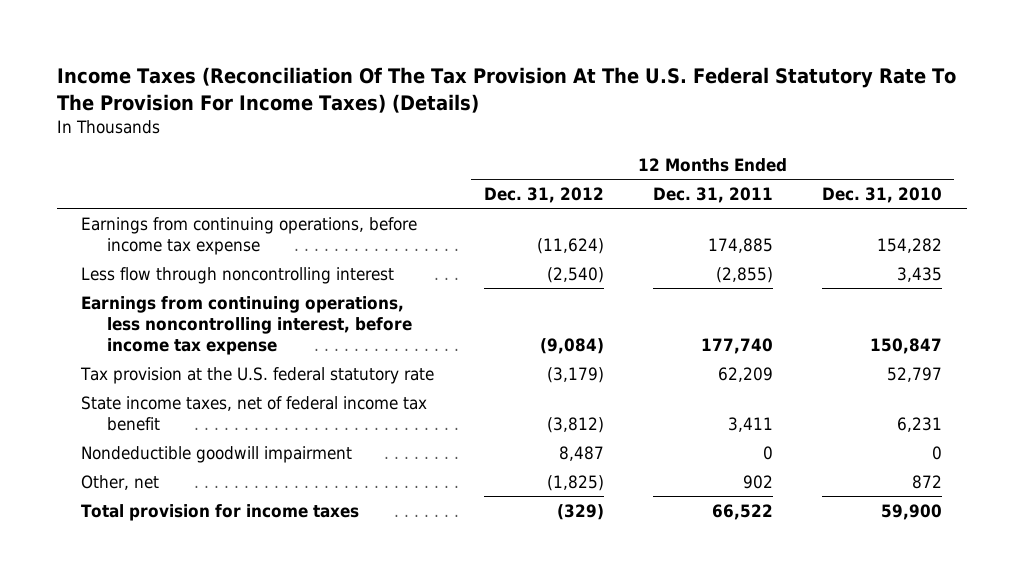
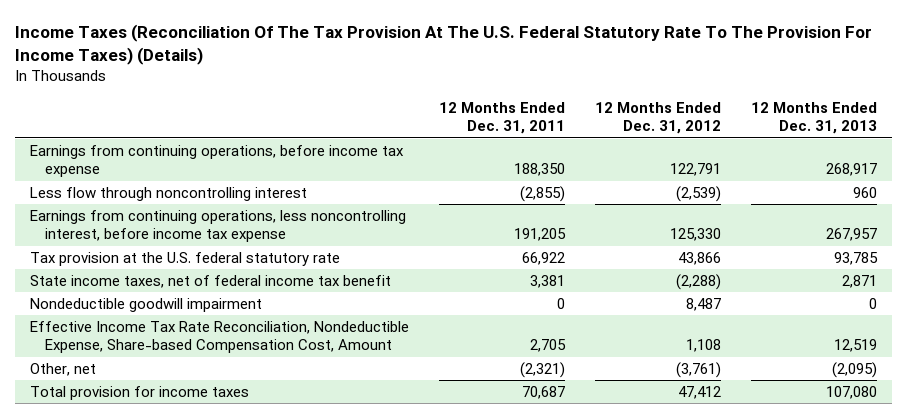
- | 12 Months Ended Dec. 31, 2012 | 12 Months Ended Dec. 31, 2011 | 12 Months Ended Dec. 31, 2010
+ | 12 Months Ended Dec. 31, 2011 | 12 Months Ended Dec. 31, 2012 | 12 Months Ended Dec. 31, 2013
- Earnings from continuing operations, before income tax expense | (11,624) | 174,885 | 154,282
- Less flow through noncontrolling interest | (2,540) | (2,855) | 3,435
- Earnings from continuing operations, less noncontrolling interest, before income tax expense | (9,084) | 177,740 | 150,847
- Tax provision at the U.S. federal statutory rate | (3,179) | 62,209 | 52,797
- State income taxes, net of federal income tax benefit | (3,812) | 3,411 | 6,231
+ Earnings from continuing operations, before income tax expense | 188,350 | 122,791 | 268,917
+ Less flow through noncontrolling interest | (2,855) | (2,539) | 960
+ Earnings from continuing operations, less noncontrolling interest, before income tax expense | 191,205 | 125,330 | 267,957
+ Tax provision at the U.S. federal statutory rate | 66,922 | 43,866 | 93,785
+ State income taxes, net of federal income tax benefit | 3,381 | (2,288) | 2,871
- Other, net | (1,825) | 902 | 872
- Total provision for income taxes | (329) | 66,522 | 59,900
+ Effective Income Tax Rate Reconciliation, Nondeductible Expense, Share-based Compensation Cost, Amount | 2,705 | 1,108 | 12,519
+ Other, net | (2,321) | (3,761) | (2,095)
+ Total provision for income taxes | 70,687 | 47,412 | 107,080

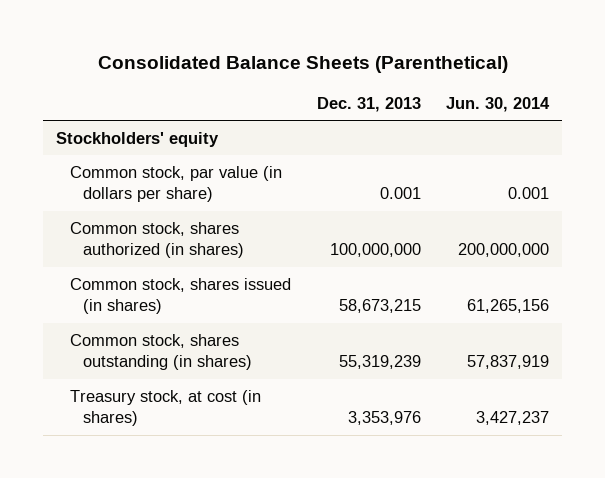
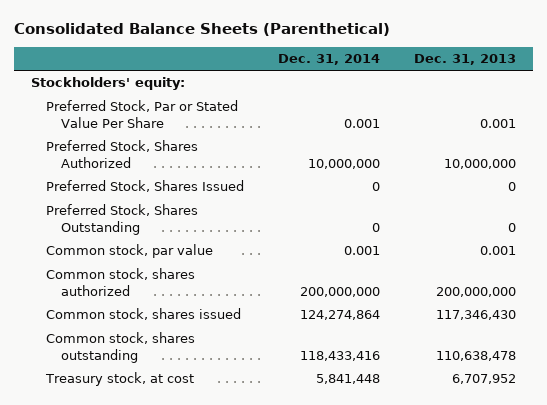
- | Dec. 31, 2013 | Jun. 30, 2014
+ | Dec. 31, 2014 | Dec. 31, 2013
- Stockholders' equity
- Common stock, par value (in dollars per share) | 0.001 | 0.001
- Common stock, shares authorized (in shares) | 100,000,000 | 200,000,000
- Common stock, shares issued (in shares) | 58,673,215 | 61,265,156
- Common stock, shares outstanding (in shares) | 55,319,239 | 57,837,919
- Treasury stock, at cost (in shares) | 3,353,976 | 3,427,237
+ Stockholders' equity:
+ Preferred Stock, Par or Stated Value Per Share | 0.001 | 0.001
+ Preferred Stock, Shares Authorized | 10,000,000 | 10,000,000
+ Preferred Stock, Shares Issued | 0 | 0
+ Preferred Stock, Shares Outstanding | 0 | 0
+ Common stock, par value | 0.001 | 0.001
+ Common stock, shares authorized | 200,000,000 | 200,000,000
+ Common stock, shares issued | 124,274,864 | 117,346,430
+ Common stock, shares outstanding | 118,433,416 | 110,638,478
+ Treasury stock, at cost | 5,841,448 | 6,707,952

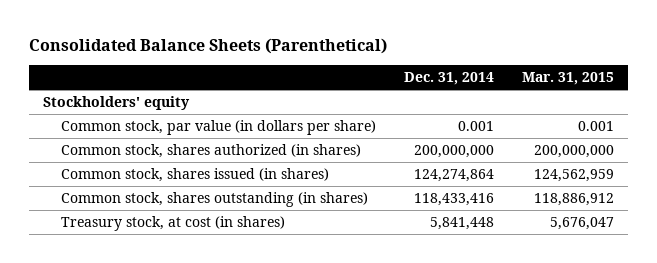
- | Dec. 31, 2014 | Dec. 31, 2013
+ | Dec. 31, 2014 | Mar. 31, 2015
- Stockholders' equity:
- Preferred Stock, Par or Stated Value Per Share | 0.001 | 0.001
- Preferred Stock, Shares Authorized | 10,000,000 | 10,000,000
- Preferred Stock, Shares Issued | 0 | 0
- Preferred Stock, Shares Outstanding | 0 | 0
- Common stock, par value | 0.001 | 0.001
- Common stock, shares authorized | 200,000,000 | 200,000,000
- Common stock, shares issued | 124,274,864 | 117,346,430
- Common stock, shares outstanding | 118,433,416 | 110,638,478
- Treasury stock, at cost | 5,841,448 | 6,707,952
+ Stockholders' equity
+ Common stock, par value (in dollars per share) | 0.001 | 0.001
+ Common stock, shares authorized (in shares) | 200,000,000 | 200,000,000
+ Common stock, shares issued (in shares) | 124,274,864 | 124,562,959
+ Common stock, shares outstanding (in shares) | 118,433,416 | 118,886,912
+ Treasury stock, at cost (in shares) | 5,841,448 | 5,676,047

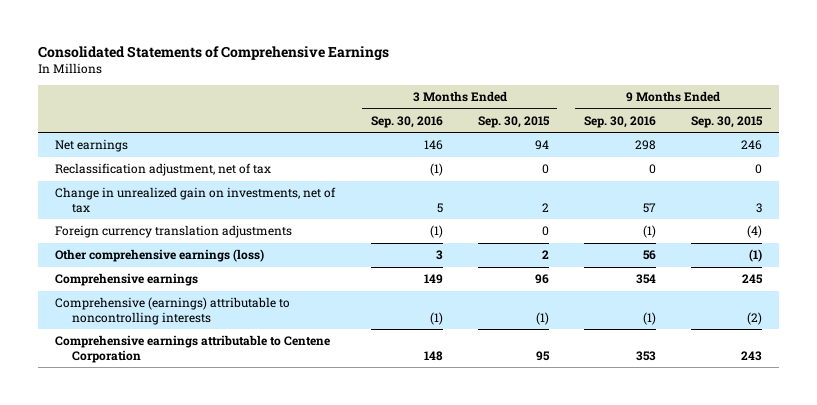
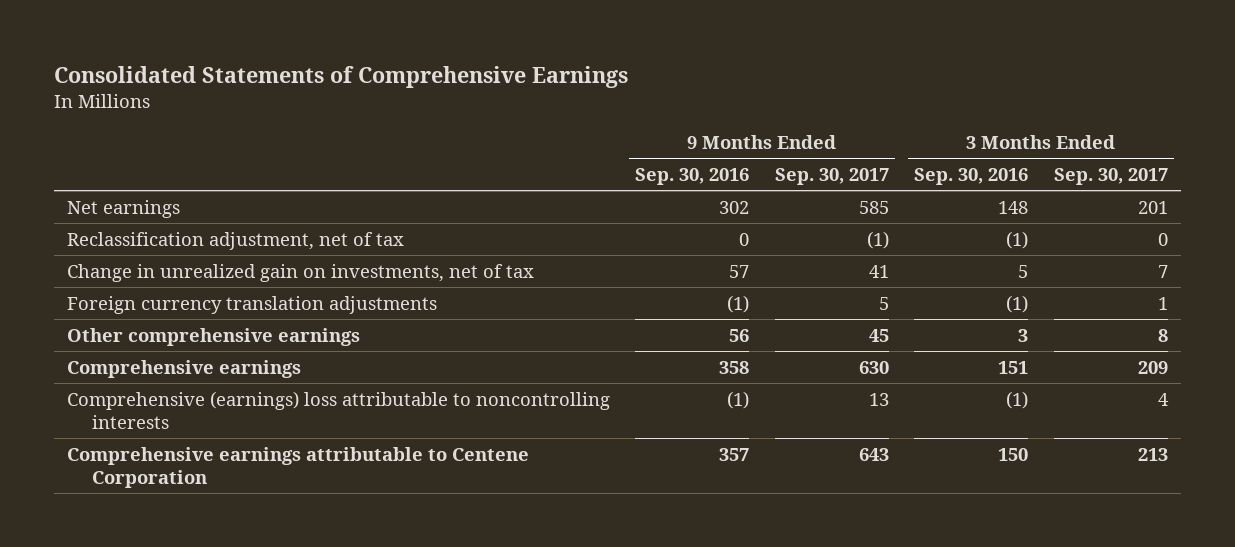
- | 3 Months Ended Sep. 30, 2016 | 3 Months Ended Sep. 30, 2015 | 9 Months Ended Sep. 30, 2016 | 9 Months Ended Sep. 30, 2015
+ | 9 Months Ended Sep. 30, 2016 | 9 Months Ended Sep. 30, 2017 | 3 Months Ended Sep. 30, 2016 | 3 Months Ended Sep. 30, 2017
- Net earnings | 146 | 94 | 298 | 246
+ Net earnings | 302 | 585 | 148 | 201
- Other comprehensive earnings (loss) | 3 | 2 | 56 | (1)
- Comprehensive earnings | 149 | 96 | 354 | 245
- Comprehensive (earnings) attributable to noncontrolling interests | (1) | (1) | (1) | (2)
- Comprehensive earnings attributable to Centene Corporation | 148 | 95 | 353 | 243
+ Other comprehensive earnings | 56 | 45 | 3 | 8
+ Comprehensive earnings | 358 | 630 | 151 | 209
+ Comprehensive (earnings) loss attributable to noncontrolling interests | (1) | 13 | (1) | 4
+ Comprehensive earnings attributable to Centene Corporation | 357 | 643 | 150 | 213

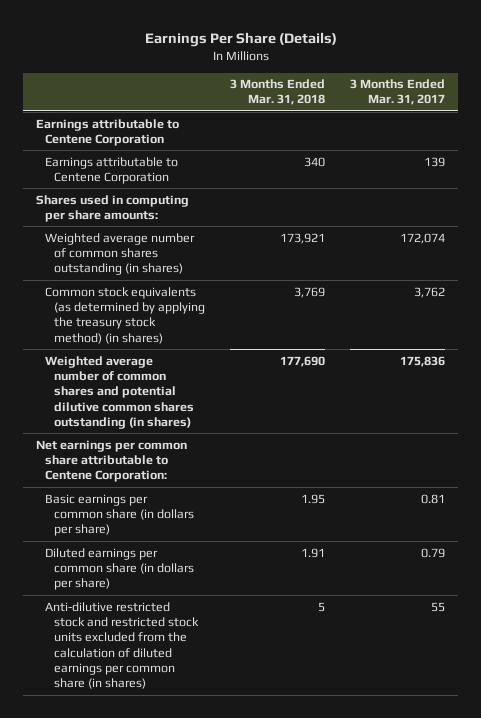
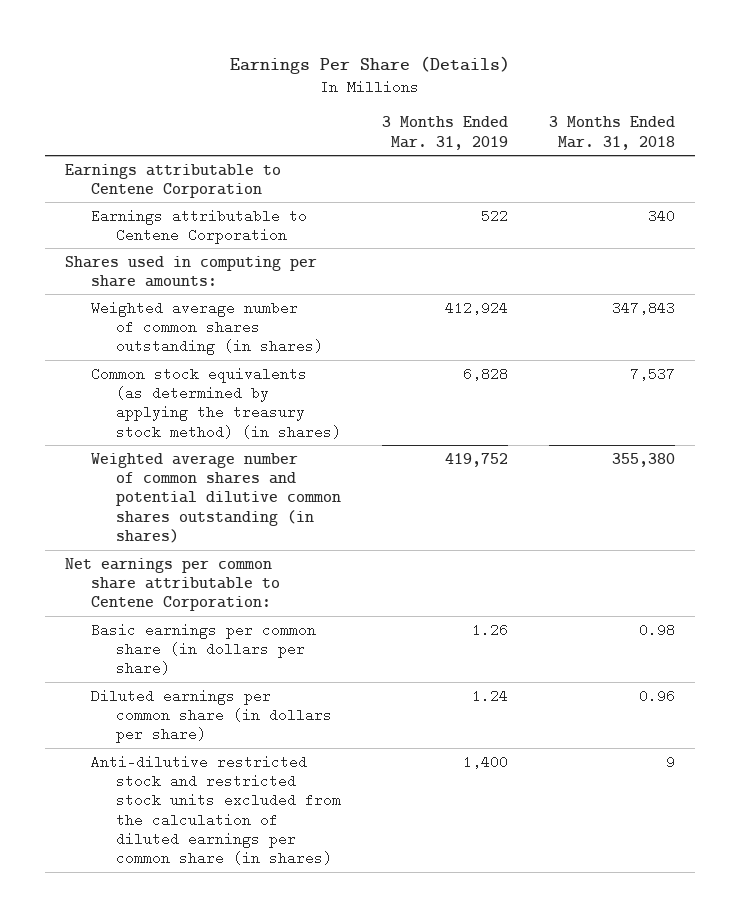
- | 3 Months Ended Mar. 31, 2018 | 3 Months Ended Mar. 31, 2017
+ | 3 Months Ended Mar. 31, 2019 | 3 Months Ended Mar. 31, 2018
- Weighted average number of common shares outstanding (in shares) | 173,921 | 172,074
- Common stock equivalents (as determined by applying the treasury stock method) (in shares) | 3,769 | 3,762
- Weighted average number of common shares and potential dilutive common shares outstanding (in shares) | 177,690 | 175,836
+ Weighted average number of common shares outstanding (in shares) | 412,924 | 347,843
+ Common stock equivalents (as determined by applying the treasury stock method) (in shares) | 6,828 | 7,537
+ Weighted average number of common shares and potential dilutive common shares outstanding (in shares) | 419,752 | 355,380
- Basic earnings per common share (in dollars per share) | 1.95 | 0.81
- Diluted earnings per common share (in dollars per share) | 1.91 | 0.79
- Anti-dilutive restricted stock and restricted stock units excluded from the calculation of diluted earnings per common share (in shares) | 5 | 55
+ Basic earnings per common share (in dollars per share) | 1.26 | 0.98
+ Diluted earnings per common share (in dollars per share) | 1.24 | 0.96
+ Anti-dilutive restricted stock and restricted stock units excluded from the calculation of diluted earnings per common share (in shares) | 1,400 | 9

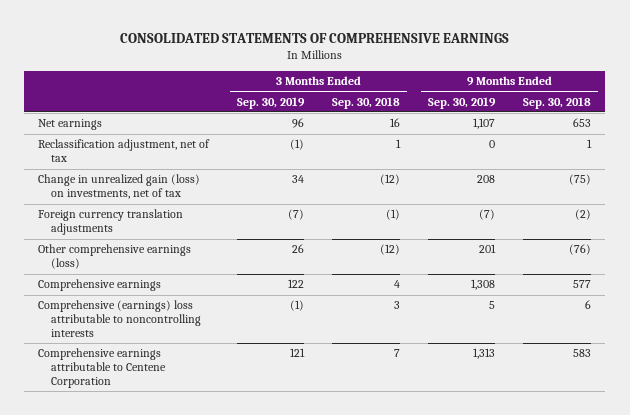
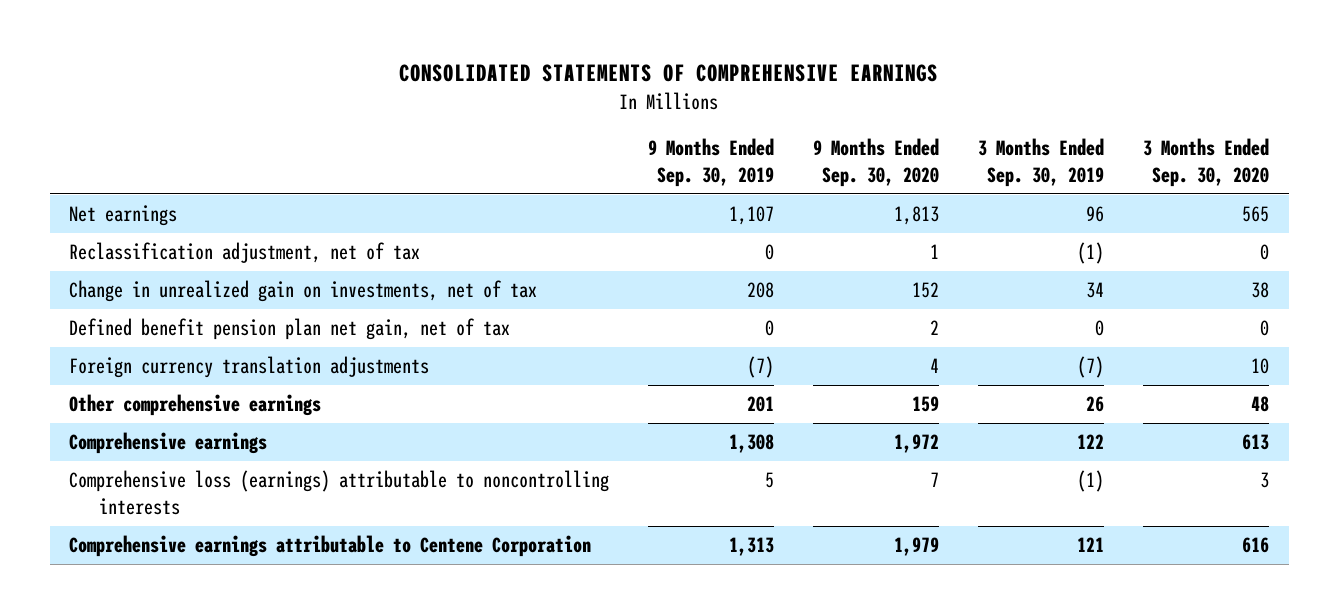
- | 3 Months Ended Sep. 30, 2019 | 3 Months Ended Sep. 30, 2018 | 9 Months Ended Sep. 30, 2019 | 9 Months Ended Sep. 30, 2018
+ | 9 Months Ended Sep. 30, 2019 | 9 Months Ended Sep. 30, 2020 | 3 Months Ended Sep. 30, 2019 | 3 Months Ended Sep. 30, 2020
- Change in unrealized gain (loss) on investments, net of tax | 34 | (12) | 208 | (75)
+ Change in unrealized gain on investments, net of tax | 208 | 152 | 34 | 38
+ Defined benefit pension plan net gain, net of tax | 0 | 2 | 0 | 0
- Other comprehensive earnings (loss) | 26 | (12) | 201 | (76)
+ Other comprehensive earnings | 201 | 159 | 26 | 48
- Comprehensive (earnings) loss attributable to noncontrolling interests | (1) | 3 | 5 | 6
+ Comprehensive loss (earnings) attributable to noncontrolling interests | 5 | 7 | (1) | 3

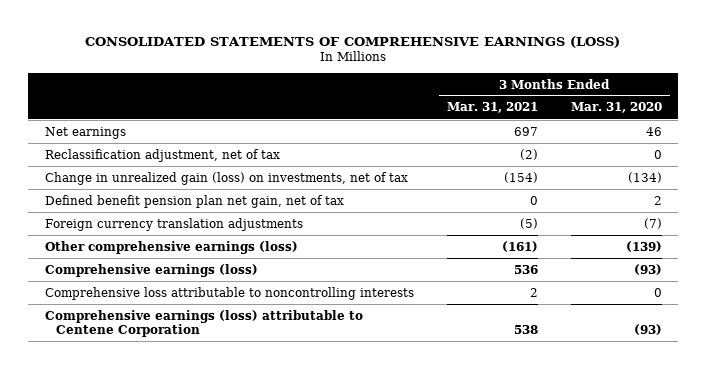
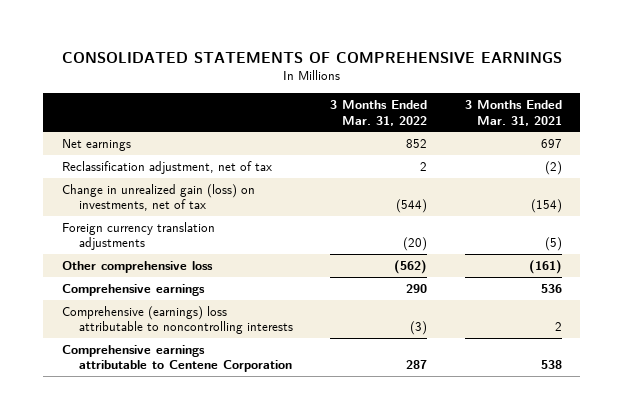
- CONSOLIDATED STATEMENTS OF COMPREHENSIVE EARNINGS (LOSS)
+ CONSOLIDATED STATEMENTS OF COMPREHENSIVE EARNINGS
- | 3 Months Ended Mar. 31, 2021 | 3 Months Ended Mar. 31, 2020
+ | 3 Months Ended Mar. 31, 2022 | 3 Months Ended Mar. 31, 2021
- Defined benefit pension plan net gain, net of tax | 0 | 2
- Other comprehensive earnings (loss) | (161) | (139)
- Comprehensive earnings (loss) | 536 | (93)
- Comprehensive loss attributable to noncontrolling interests | 2 | 0
- Comprehensive earnings (loss) attributable to Centene Corporation | 538 | (93)
+ Other comprehensive loss | (562) | (161)
+ Comprehensive earnings | 290 | 536
+ Comprehensive (earnings) loss attributable to noncontrolling interests | (3) | 2
+ Comprehensive earnings attributable to Centene Corporation | 287 | 538

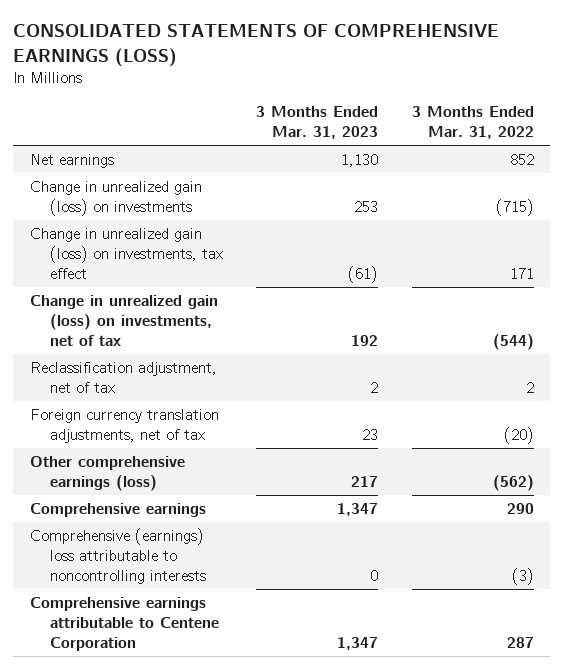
- CONSOLIDATED STATEMENTS OF COMPREHENSIVE EARNINGS
+ CONSOLIDATED STATEMENTS OF COMPREHENSIVE EARNINGS (LOSS)
- | 3 Months Ended Mar. 31, 2022 | 3 Months Ended Mar. 31, 2021
+ | 3 Months Ended Mar. 31, 2023 | 3 Months Ended Mar. 31, 2022
+ Change in unrealized gain (loss) on investments | 253 | (715)
+ Change in unrealized gain (loss) on investments, tax effect | (61) | 171
- Foreign currency translation adjustments | (20) | (5)
- Other comprehensive loss | (562) | (161)
moved down: Reclassification adjustment, net of tax | 2 | 2
+ Foreign currency translation adjustments, net of tax | 23 | (20)
+ Other comprehensive earnings (loss) | 217 | (562)

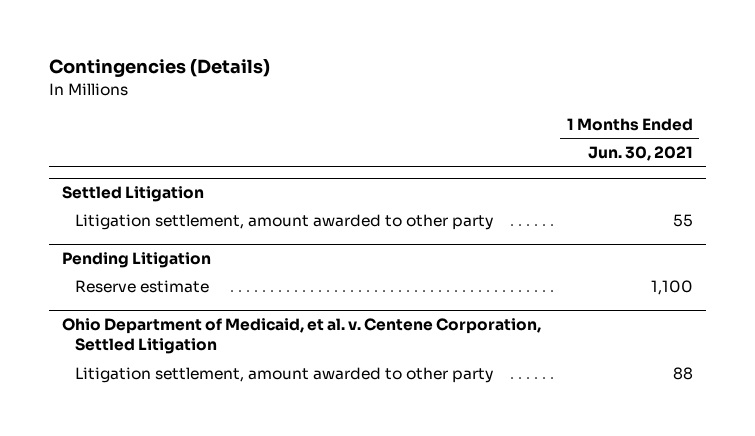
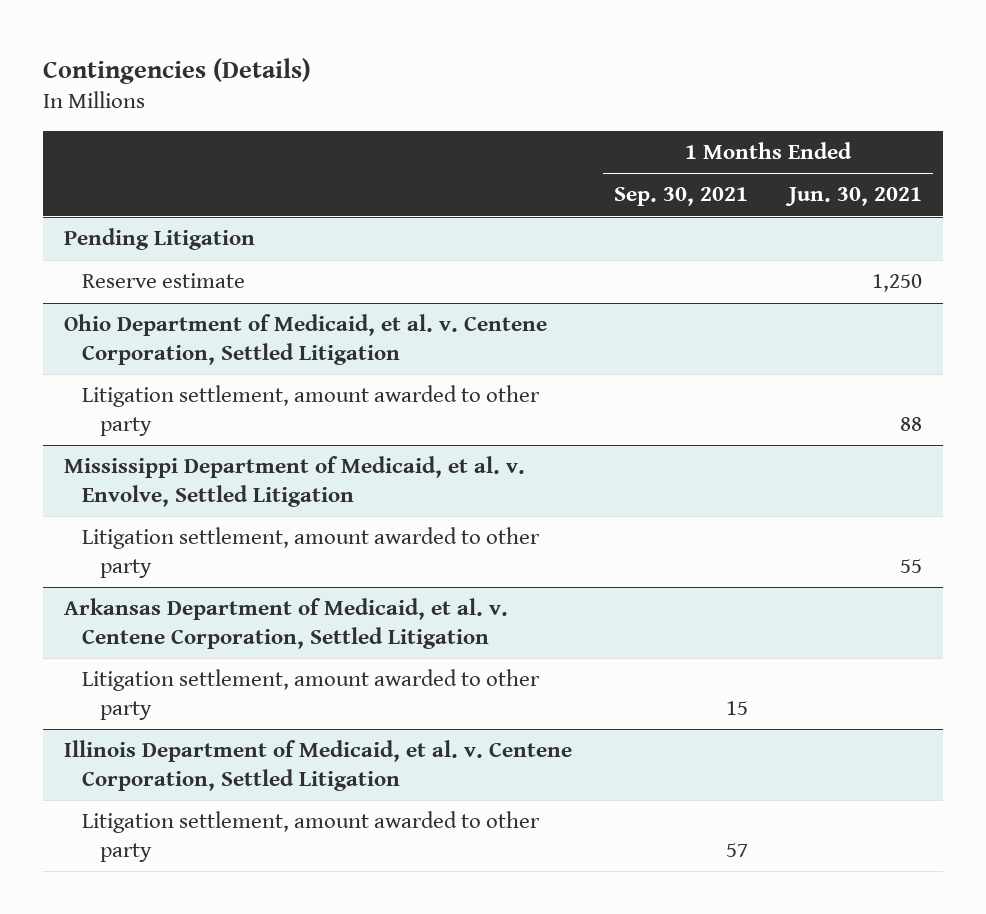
- | 1 Months Ended Jun. 30, 2021
+ | 1 Months Ended Sep. 30, 2021 | 1 Months Ended Jun. 30, 2021
- Settled Litigation
- Litigation settlement, amount awarded to other party | 55
@ Pending Litigation
- Reserve estimate | 1,100
+ Reserve estimate | | 1,250
+ Mississippi Department of Medicaid, et al. v. Envolve, Settled Litigation
+ Litigation settlement, amount awarded to other party | | 55
+ Arkansas Department of Medicaid, et al. v. Centene Corporation, Settled Litigation
+ Litigation settlement, amount awarded to other party | 15 |
+ Illinois Department of Medicaid, et al. v. Centene Corporation, Settled Litigation
+ Litigation settlement, amount awarded to other party | 57 |

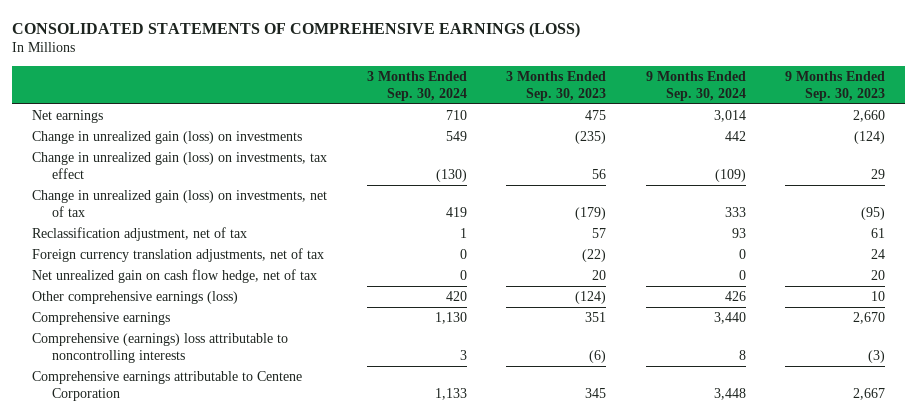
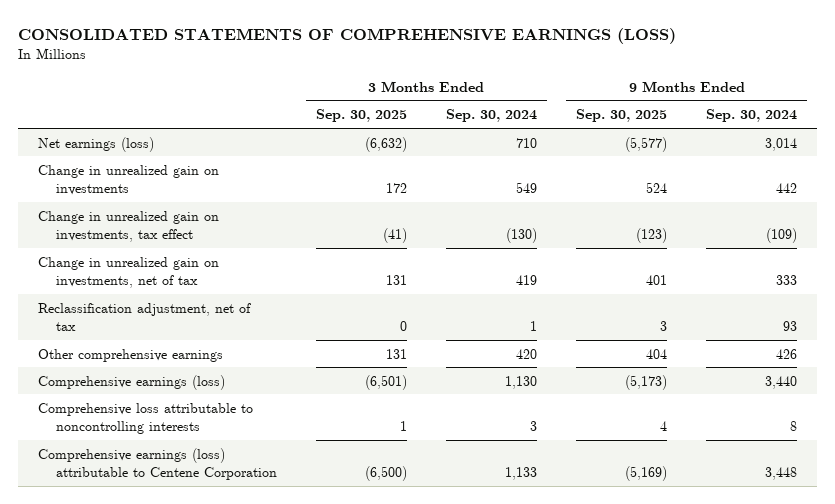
- | 3 Months Ended Sep. 30, 2024 | 3 Months Ended Sep. 30, 2023 | 9 Months Ended Sep. 30, 2024 | 9 Months Ended Sep. 30, 2023
+ | 3 Months Ended Sep. 30, 2025 | 3 Months Ended Sep. 30, 2024 | 9 Months Ended Sep. 30, 2025 | 9 Months Ended Sep. 30, 2024
- Net earnings | 710 | 475 | 3,014 | 2,660
- Change in unrealized gain (loss) on investments | 549 | (235) | 442 | (124)
- Change in unrealized gain (loss) on investments, tax effect | (130) | 56 | (109) | 29
- Change in unrealized gain (loss) on investments, net of tax | 419 | (179) | 333 | (95)
+ Net earnings (loss) | (6,632) | 710 | (5,577) | 3,014
+ Change in unrealized gain on investments | 172 | 549 | 524 | 442
+ Change in unrealized gain on investments, tax effect | (41) | (130) | (123) | (109)
+ Change in unrealized gain on investments, net of tax | 131 | 419 | 401 | 333
- Foreign currency translation adjustments, net of tax | 0 | (22) | 0 | 24
- Net unrealized gain on cash flow hedge, net of tax | 0 | 20 | 0 | 20
- Other comprehensive earnings (loss) | 420 | (124) | 426 | 10
- Comprehensive earnings | 1,130 | 351 | 3,440 | 2,670
- Comprehensive (earnings) loss attributable to noncontrolling interests | 3 | (6) | 8 | (3)
- Comprehensive earnings attributable to Centene Corporation | 1,133 | 345 | 3,448 | 2,667
+ Other comprehensive earnings | 131 | 420 | 404 | 426
+ Comprehensive earnings (loss) | (6,501) | 1,130 | (5,173) | 3,440
+ Comprehensive loss attributable to noncontrolling interests | 1 | 3 | 4 | 8
+ Comprehensive earnings (loss) attributable to Centene Corporation | (6,500) | 1,133 | (5,169) | 3,448

